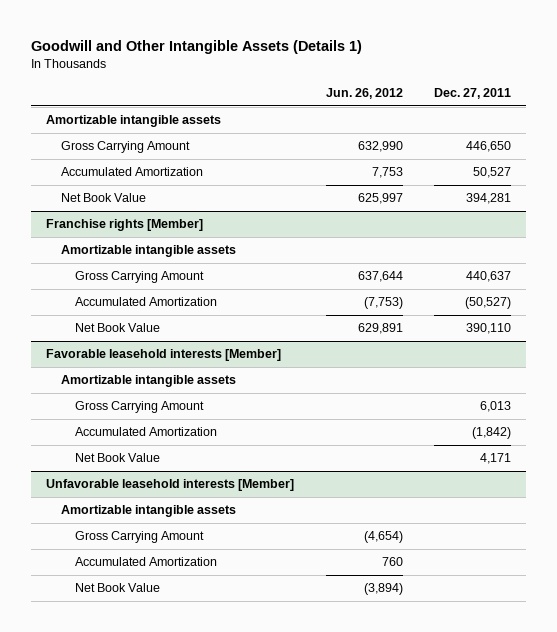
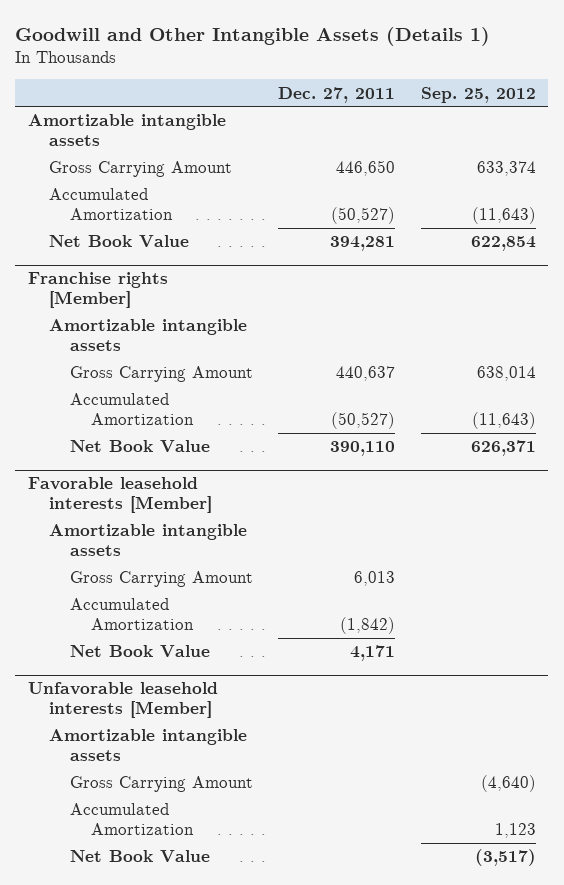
- | Jun. 26, 2012 | Dec. 27, 2011
+ | Dec. 27, 2011 | Sep. 25, 2012
- Accumulated Amortization | 7,753 | 50,527
+ Accumulated Amortization | (50,527) | (11,643)

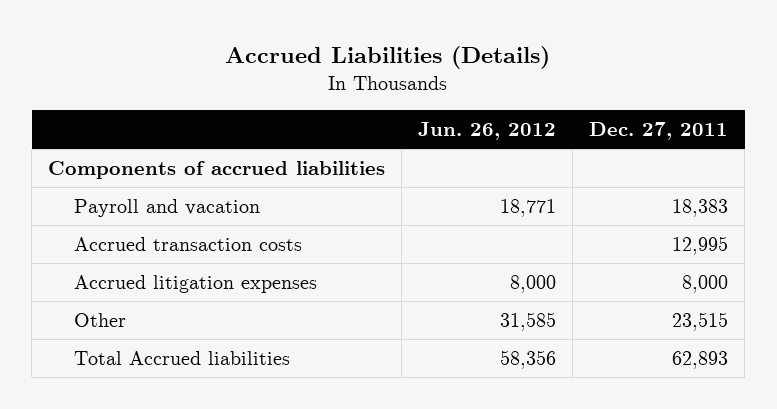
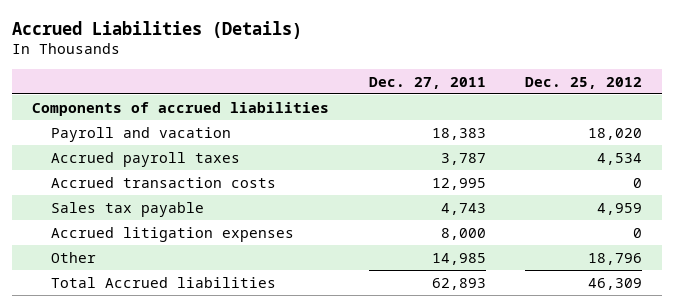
- | Jun. 26, 2012 | Dec. 27, 2011
+ | Dec. 27, 2011 | Dec. 25, 2012
+ Accrued payroll taxes | 3,787 | 4,534
+ Sales tax payable | 4,743 | 4,959
- Other | 31,585 | 23,515
+ Other | 14,985 | 18,796

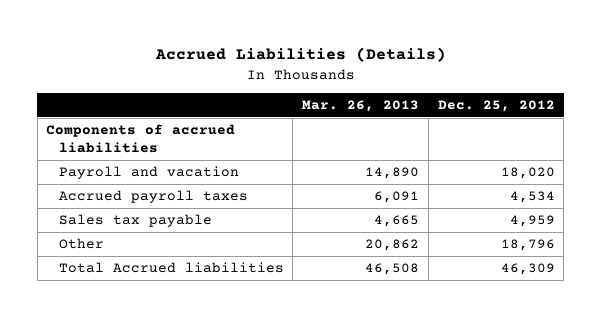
- | Dec. 27, 2011 | Dec. 25, 2012
+ | Mar. 26, 2013 | Dec. 25, 2012
- Accrued transaction costs | 12,995 | 0
- Accrued litigation expenses | 8,000 | 0

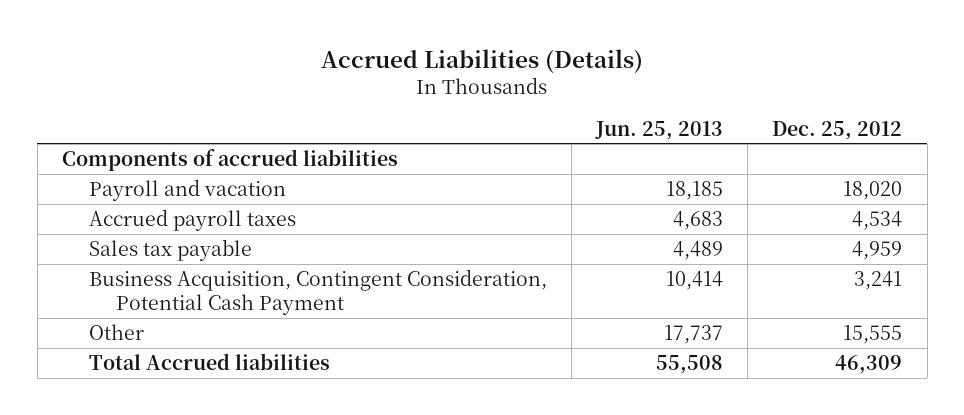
- | Mar. 26, 2013 | Dec. 25, 2012
+ | Jun. 25, 2013 | Dec. 25, 2012
- Other | 20,862 | 18,796
+ Business Acquisition, Contingent Consideration, Potential Cash Payment | 10,414 | 3,241
+ Other | 17,737 | 15,555

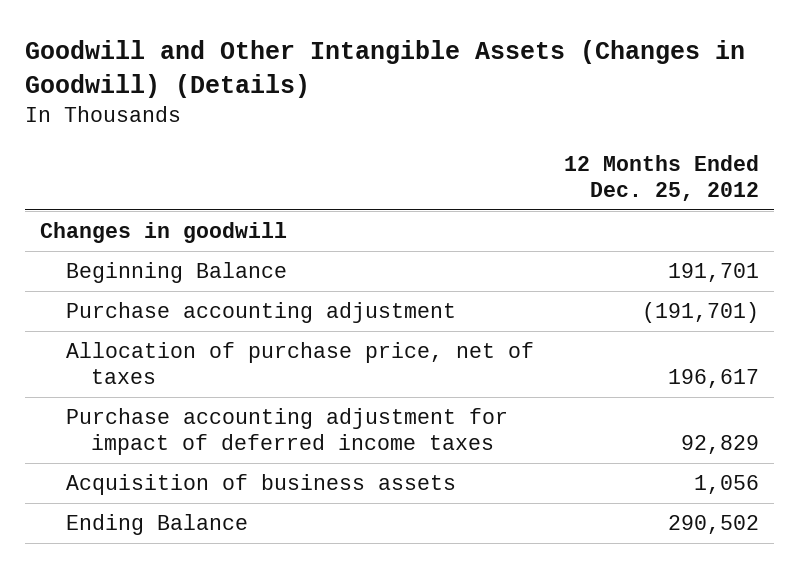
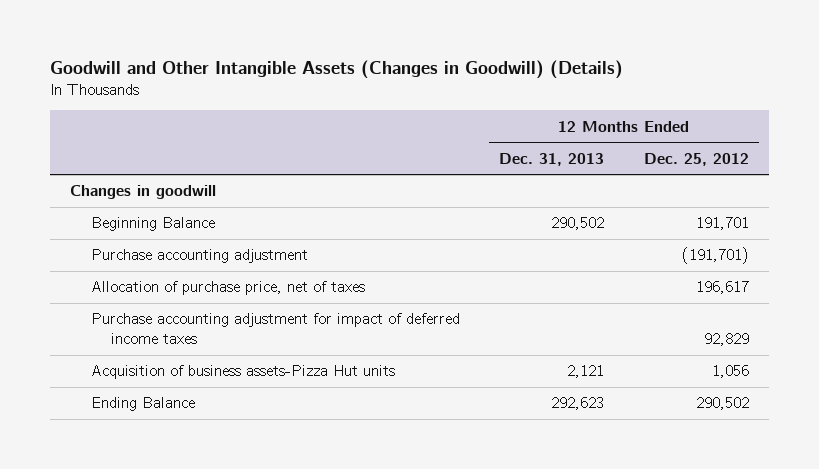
- | 12 Months Ended Dec. 25, 2012
+ | 12 Months Ended Dec. 31, 2013 | 12 Months Ended Dec. 25, 2012
- Acquisition of business assets | 1,056
+ Acquisition of business assets-Pizza Hut units | 2,121 | 1,056

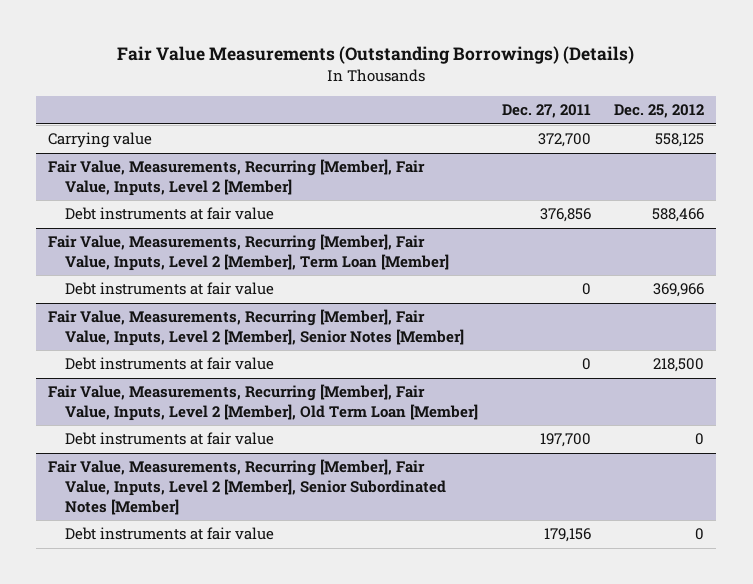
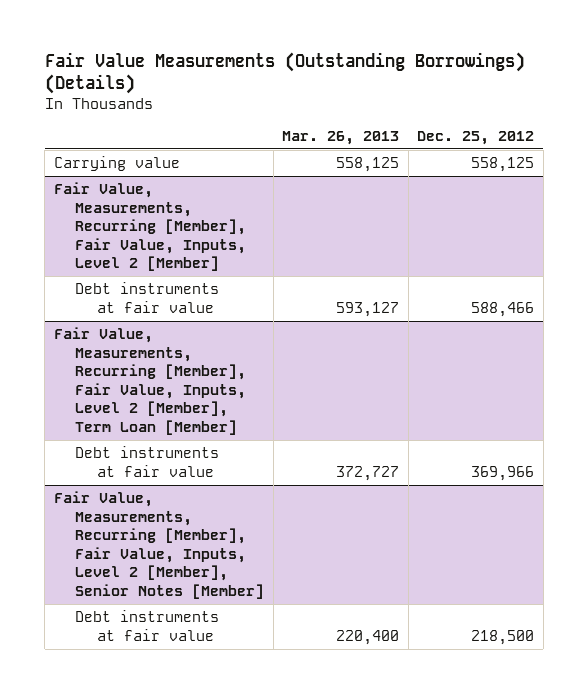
- | Dec. 27, 2011 | Dec. 25, 2012
+ | Mar. 26, 2013 | Dec. 25, 2012
- Fair Value, Measurements, Recurring [Member], Fair Value, Inputs, Level 2 [Member], Old Term Loan [Member]
- Debt instruments at fair value | 197,700 | 0
- Fair Value, Measurements, Recurring [Member], Fair Value, Inputs, Level 2 [Member], Senior Subordinated Notes [Member]
- Debt instruments at fair value | 179,156 | 0

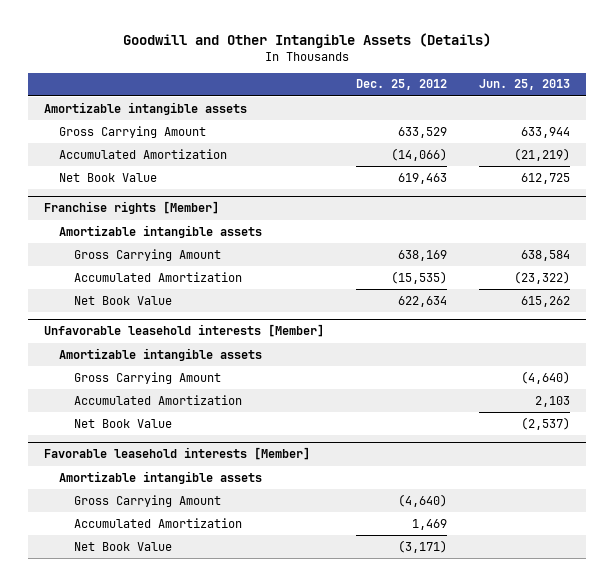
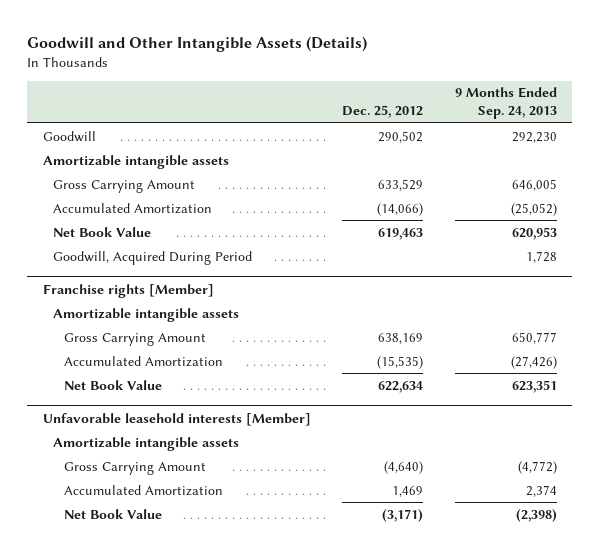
- | Dec. 25, 2012 | Jun. 25, 2013
+ | Dec. 25, 2012 | 9 Months Ended Sep. 24, 2013
+ Goodwill | 290,502 | 292,230
+ Goodwill, Acquired During Period | | 1,728
@ Unfavorable leasehold interests [Member]
- Gross Carrying Amount | | (4,640)
- Accumulated Amortization | | 2,103
- Net Book Value | | (2,537)
- Favorable leasehold interests [Member]
- Amortizable intangible assets

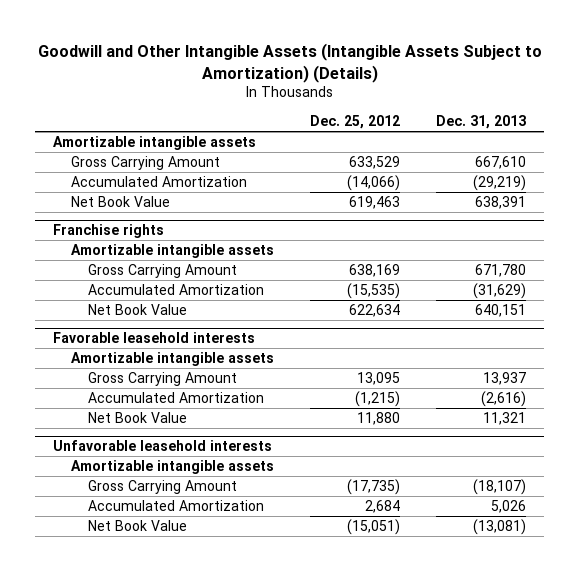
- Goodwill and Other Intangible Assets (Details)
+ Goodwill and Other Intangible Assets (Intangible Assets Subject to Amortization) (Details)
- | Dec. 25, 2012 | 9 Months Ended Sep. 24, 2013
+ | Dec. 25, 2012 | Dec. 31, 2013
- Goodwill | 290,502 | 292,230
- Goodwill, Acquired During Period | | 1,728
- Franchise rights [Member]
+ Franchise rights
- Unfavorable leasehold interests [Member]
+ Favorable leasehold interests
- Gross Carrying Amount | (4,640) | (4,772)
- Accumulated Amortization | 1,469 | 2,374
- Net Book Value | (3,171) | (2,398)
+ Gross Carrying Amount | 13,095 | 13,937
+ Accumulated Amortization | (1,215) | (2,616)
+ Net Book Value | 11,880 | 11,321
+ Unfavorable leasehold interests
+ Amortizable intangible assets
+ Gross Carrying Amount | (17,735) | (18,107)
+ Accumulated Amortization | 2,684 | 5,026
+ Net Book Value | (15,051) | (13,081)

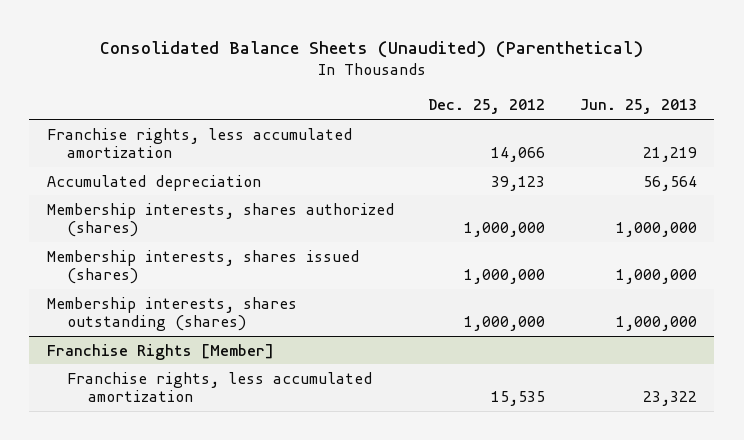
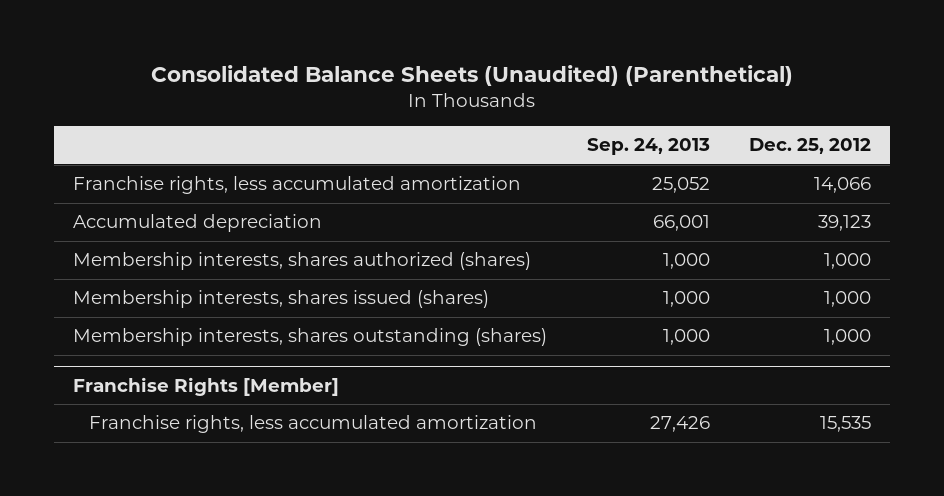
- | Dec. 25, 2012 | Jun. 25, 2013
+ | Sep. 24, 2013 | Dec. 25, 2012
- Membership interests, shares authorized (shares) | 1,000,000 | 1,000,000
- Membership interests, shares issued (shares) | 1,000,000 | 1,000,000
- Membership interests, shares outstanding (shares) | 1,000,000 | 1,000,000
+ Membership interests, shares authorized (shares) | 1,000 | 1,000
+ Membership interests, shares issued (shares) | 1,000 | 1,000
+ Membership interests, shares outstanding (shares) | 1,000 | 1,000

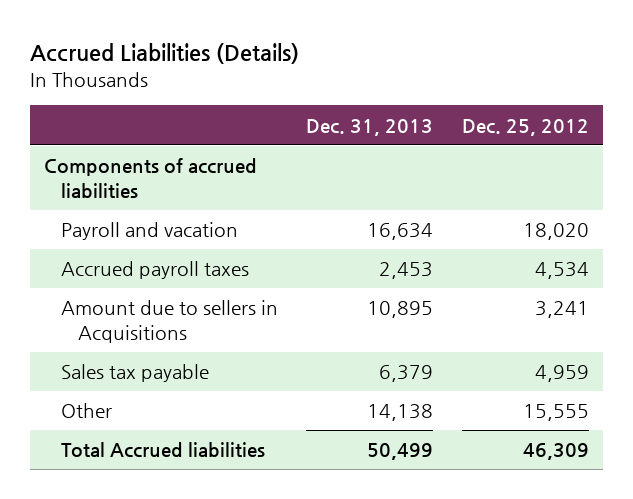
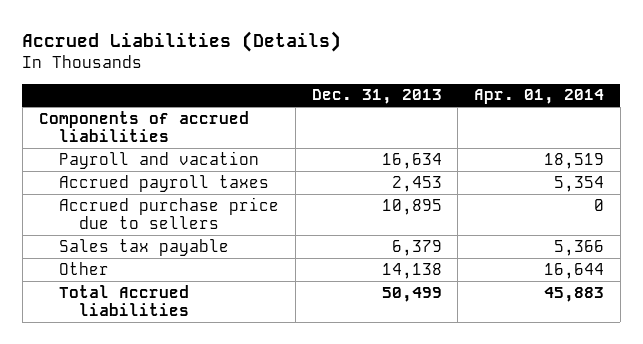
- | Dec. 31, 2013 | Dec. 25, 2012
+ | Dec. 31, 2013 | Apr. 01, 2014
- Amount due to sellers in Acquisitions | 10,895 | 3,241
+ Accrued purchase price due to sellers | 10,895 | 0

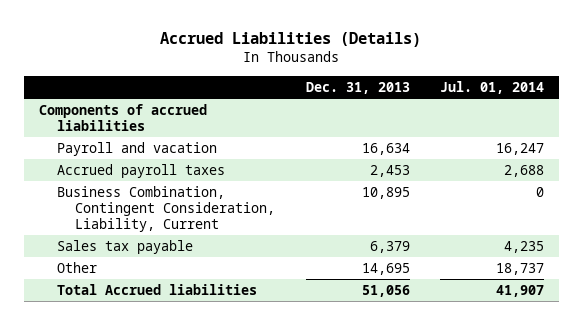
- | Dec. 31, 2013 | Apr. 01, 2014
+ | Dec. 31, 2013 | Jul. 01, 2014
- Accrued purchase price due to sellers | 10,895 | 0
+ Business Combination, Contingent Consideration, Liability, Current | 10,895 | 0
- Other | 14,138 | 16,644
- Total Accrued liabilities | 50,499 | 45,883
+ Other | 14,695 | 18,737
+ Total Accrued liabilities | 51,056 | 41,907

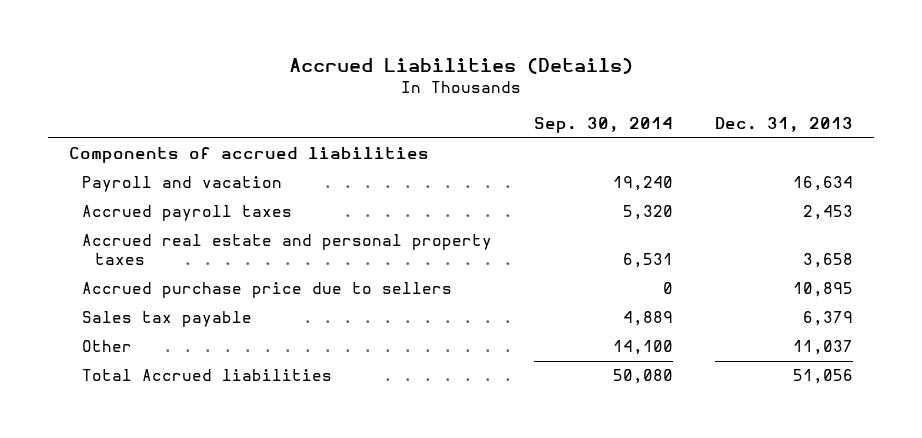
- | Dec. 31, 2013 | Jul. 01, 2014
+ | Sep. 30, 2014 | Dec. 31, 2013
- Business Combination, Contingent Consideration, Liability, Current | 10,895 | 0
+ Accrued real estate and personal property taxes | 6,531 | 3,658
+ Accrued purchase price due to sellers | 0 | 10,895
- Other | 14,695 | 18,737
+ Other | 14,100 | 11,037

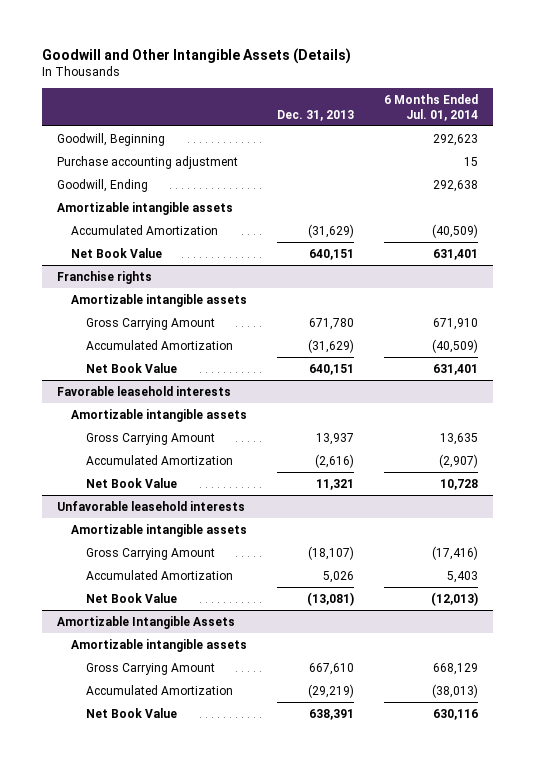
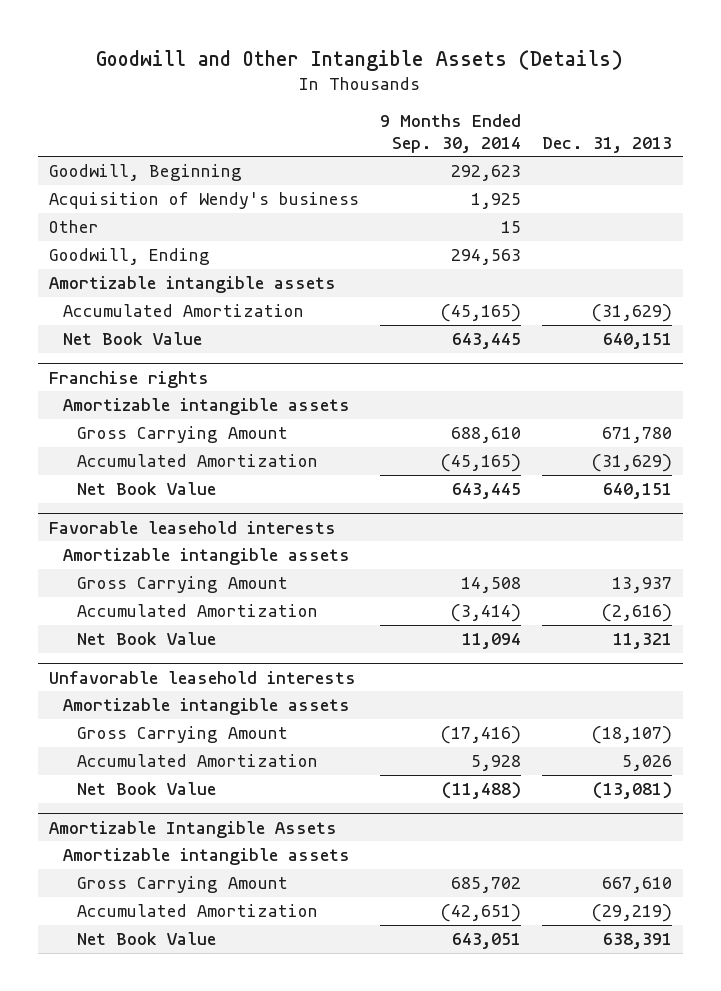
- | Dec. 31, 2013 | 6 Months Ended Jul. 01, 2014
+ | 9 Months Ended Sep. 30, 2014 | Dec. 31, 2013
- Purchase accounting adjustment | | 15
+ Acquisition of Wendy's business | 1,925 |
+ Other | 15 |

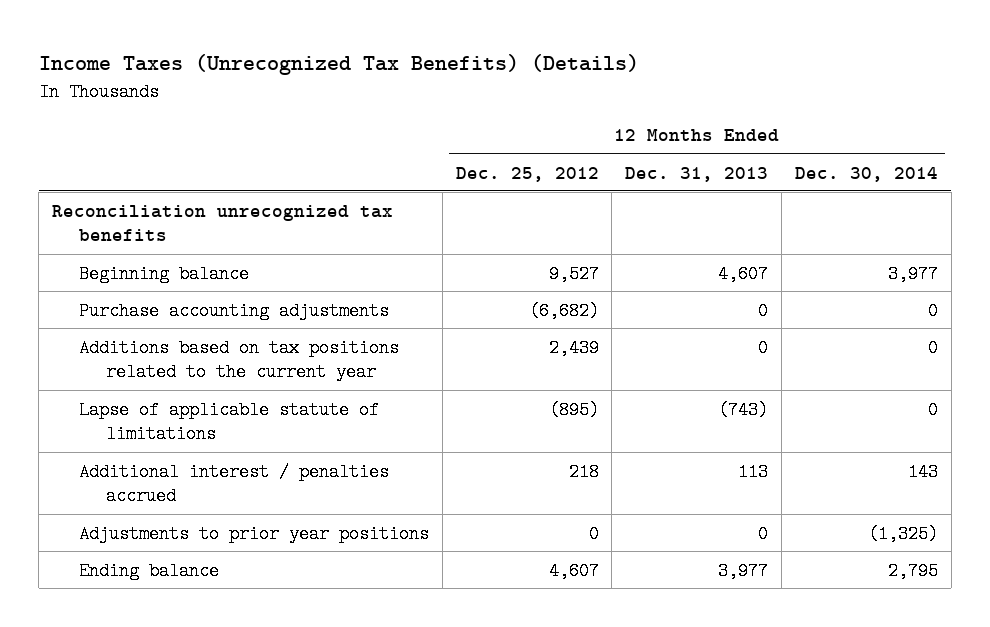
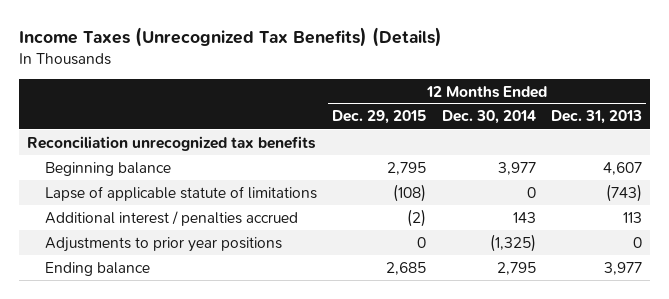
- | 12 Months Ended Dec. 25, 2012 | 12 Months Ended Dec. 31, 2013 | 12 Months Ended Dec. 30, 2014
+ | 12 Months Ended Dec. 29, 2015 | 12 Months Ended Dec. 30, 2014 | 12 Months Ended Dec. 31, 2013
- Purchase accounting adjustments | (6,682) | 0 | 0
- Additions based on tax positions related to the current year | 2,439 | 0 | 0

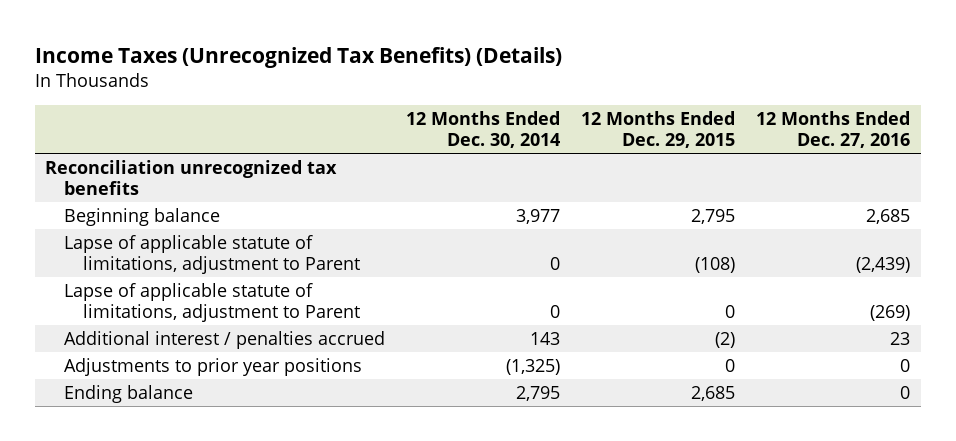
- | 12 Months Ended Dec. 29, 2015 | 12 Months Ended Dec. 30, 2014 | 12 Months Ended Dec. 31, 2013
+ | 12 Months Ended Dec. 30, 2014 | 12 Months Ended Dec. 29, 2015 | 12 Months Ended Dec. 27, 2016
- Lapse of applicable statute of limitations | (108) | 0 | (743)
+ Lapse of applicable statute of limitations, adjustment to Parent | 0 | (108) | (2,439)
+ Lapse of applicable statute of limitations, adjustment to Parent | 0 | 0 | (269)

